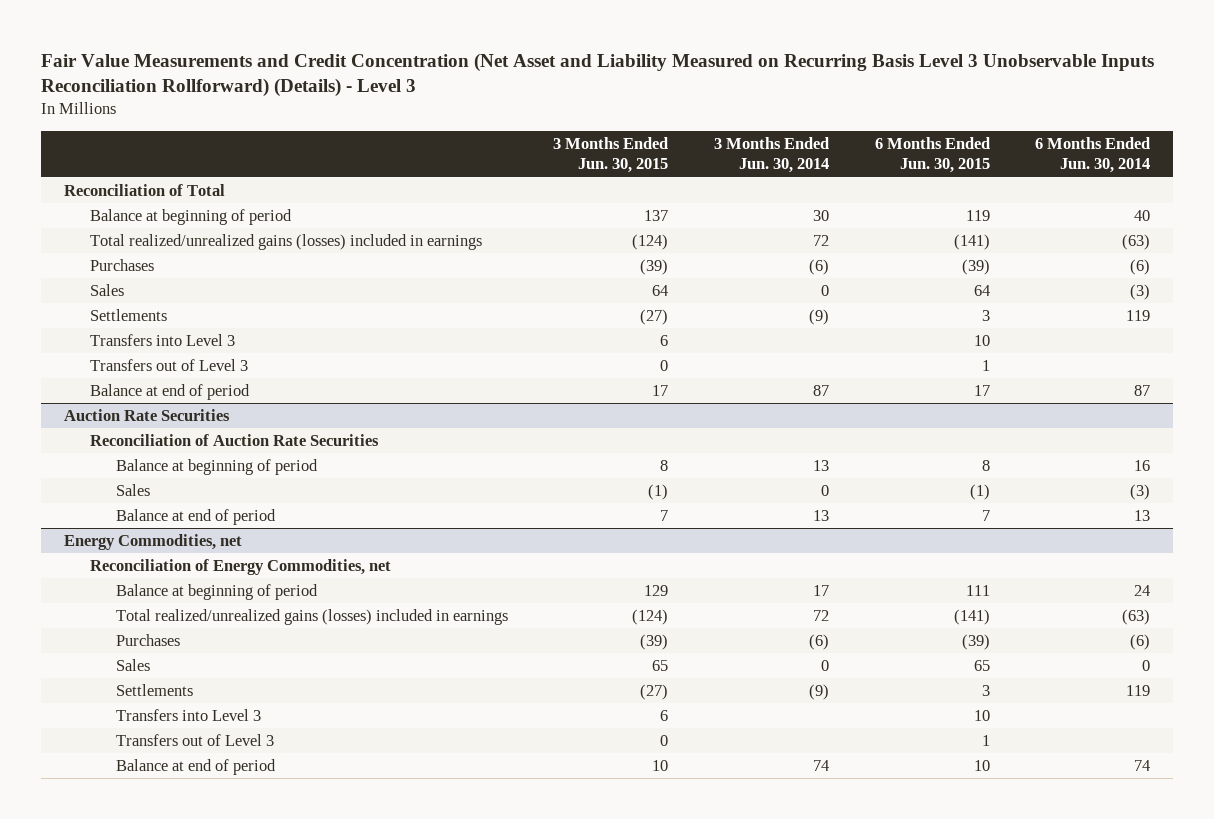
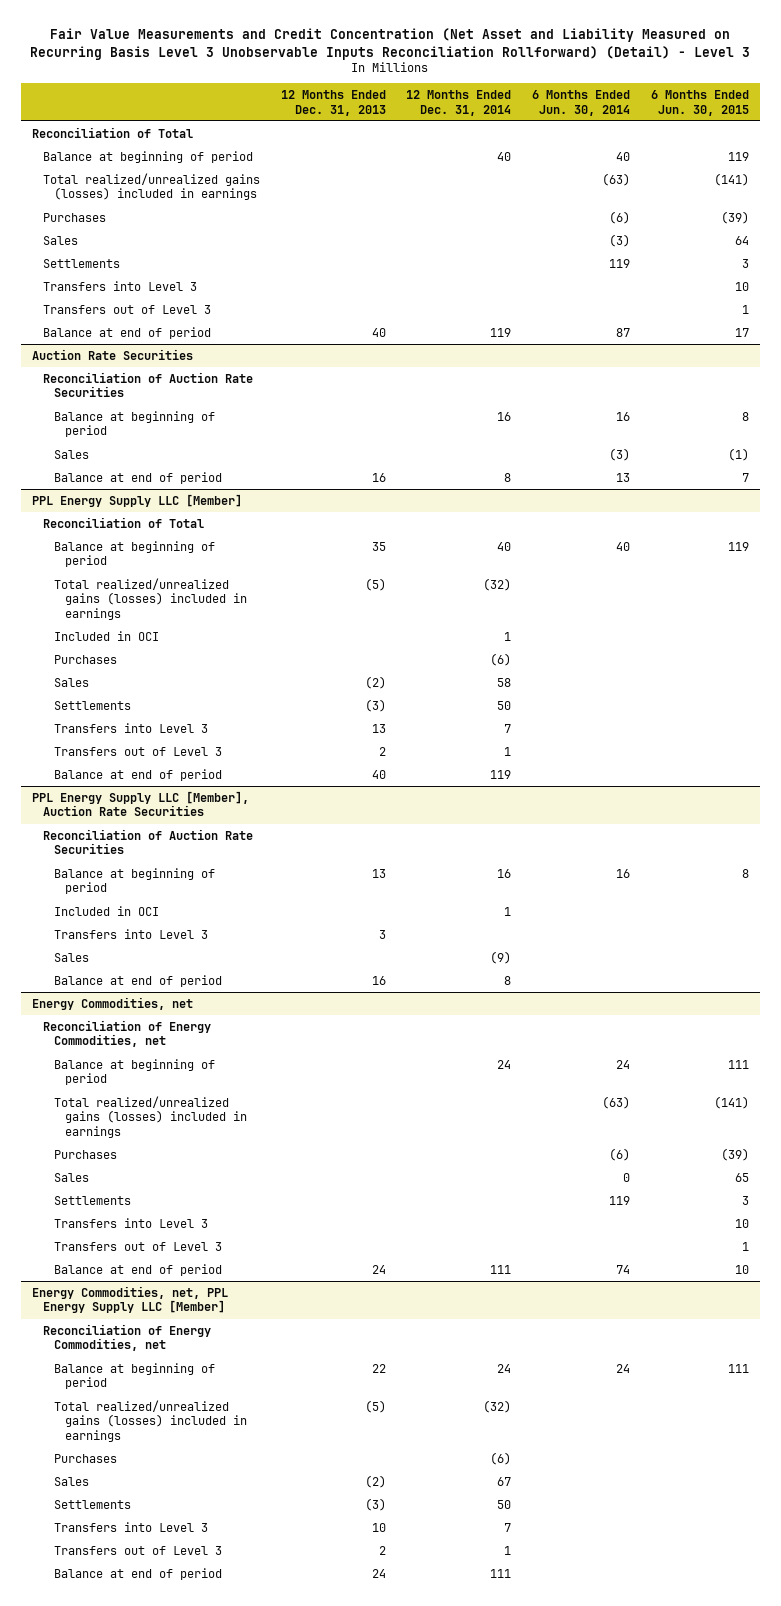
- Fair Value Measurements and Credit Concentration (Net Asset and Liability Measured on Recurring Basis Level 3 Unobservable Inputs Reconciliation Rollforward) (Details) - Level 3
+ Fair Value Measurements and Credit Concentration (Net Asset and Liability Measured on Recurring Basis Level 3 Unobservable Inputs Reconciliation Rollforward) (Detail) - Level 3
- | 3 Months Ended Jun. 30, 2015 | 3 Months Ended Jun. 30, 2014 | 6 Months Ended Jun. 30, 2015 | 6 Months Ended Jun. 30, 2014
+ | 12 Months Ended Dec. 31, 2013 | 12 Months Ended Dec. 31, 2014 | 6 Months Ended Jun. 30, 2014 | 6 Months Ended Jun. 30, 2015
+ PPL Energy Supply LLC [Member]
+ Reconciliation of Total
+ Balance at beginning of period | 35 | 40 | 40 | 119
+ Total realized/unrealized gains (losses) included in earnings | (5) | (32) | |
+ Included in OCI | | 1 | |
+ Purchases | | (6) | |
+ Sales | (2) | 58 | |
+ Settlements | (3) | 50 | |
+ Transfers into Level 3 | 13 | 7 | |
+ Transfers out of Level 3 | 2 | 1 | |
+ Balance at end of period | 40 | 119 | |
+ PPL Energy Supply LLC [Member], Auction Rate Securities
+ Reconciliation of Auction Rate Securities
+ Balance at beginning of period | 13 | 16 | 16 | 8
+ Included in OCI | | 1 | |
+ Transfers into Level 3 | 3 | | |
+ Sales | | (9) | |
+ Balance at end of period | 16 | 8 | |
+ Energy Commodities, net, PPL Energy Supply LLC [Member]
+ Reconciliation of Energy Commodities, net
+ Balance at beginning of period | 22 | 24 | 24 | 111
+ Total realized/unrealized gains (losses) included in earnings | (5) | (32) | |
+ Purchases | | (6) | |
+ Sales | (2) | 67 | |
+ Settlements | (3) | 50 | |
+ Transfers into Level 3 | 10 | 7 | |
+ Transfers out of Level 3 | 2 | 1 | |
+ Balance at end of period | 24 | 111 | |

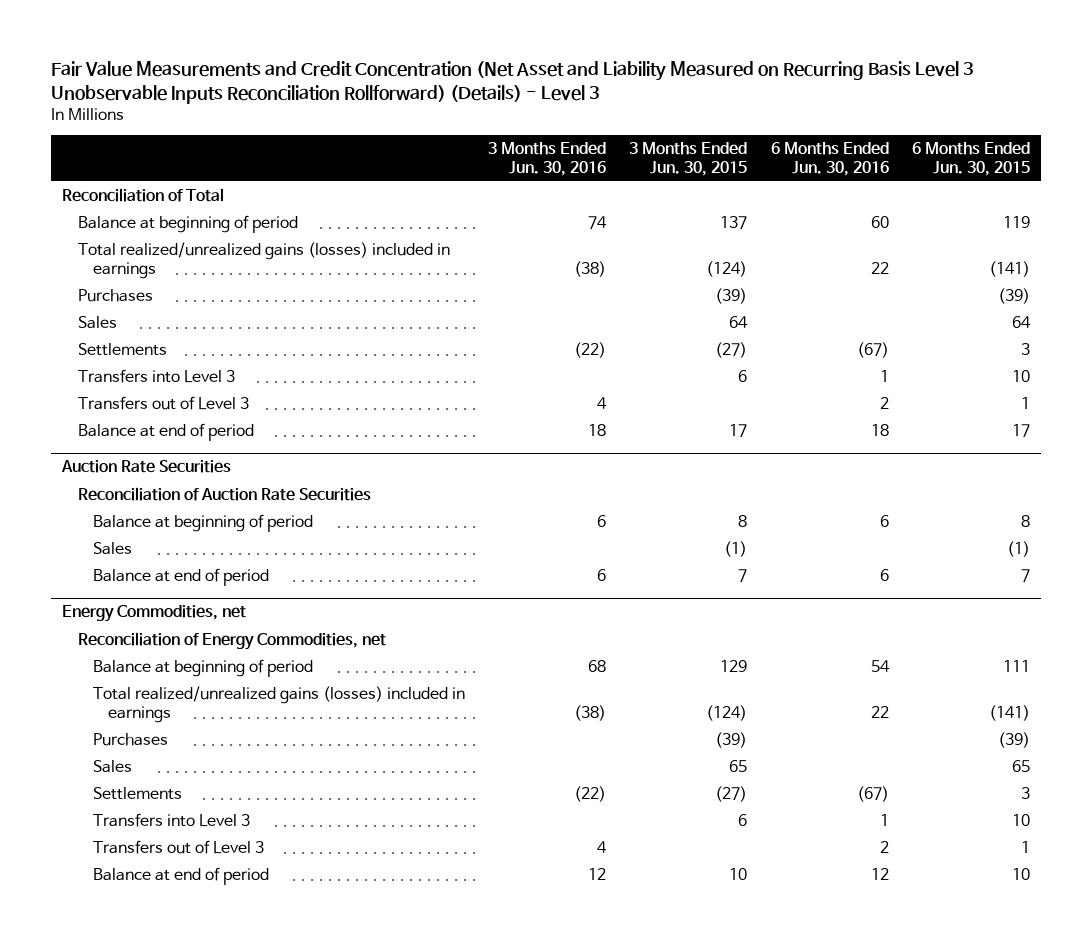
- Fair Value Measurements and Credit Concentration (Net Asset and Liability Measured on Recurring Basis Level 3 Unobservable Inputs Reconciliation Rollforward) (Detail) - Level 3
+ Fair Value Measurements and Credit Concentration (Net Asset and Liability Measured on Recurring Basis Level 3 Unobservable Inputs Reconciliation Rollforward) (Details) - Level 3
- | 12 Months Ended Dec. 31, 2013 | 12 Months Ended Dec. 31, 2014 | 6 Months Ended Jun. 30, 2014 | 6 Months Ended Jun. 30, 2015
+ | 3 Months Ended Jun. 30, 2016 | 3 Months Ended Jun. 30, 2015 | 6 Months Ended Jun. 30, 2016 | 6 Months Ended Jun. 30, 2015
- PPL Energy Supply LLC [Member]
- Reconciliation of Total
- Balance at beginning of period | 35 | 40 | 40 | 119
- Total realized/unrealized gains (losses) included in earnings | (5) | (32) | |
- Included in OCI | | 1 | |
- Purchases | | (6) | |
- Sales | (2) | 58 | |
- Settlements | (3) | 50 | |
- Transfers into Level 3 | 13 | 7 | |
- Transfers out of Level 3 | 2 | 1 | |
- Balance at end of period | 40 | 119 | |
- PPL Energy Supply LLC [Member], Auction Rate Securities
- Reconciliation of Auction Rate Securities
- Balance at beginning of period | 13 | 16 | 16 | 8
- Included in OCI | | 1 | |
- Transfers into Level 3 | 3 | | |
- Sales | | (9) | |
- Balance at end of period | 16 | 8 | |
- Energy Commodities, net, PPL Energy Supply LLC [Member]
- Reconciliation of Energy Commodities, net
- Balance at beginning of period | 22 | 24 | 24 | 111
- Total realized/unrealized gains (losses) included in earnings | (5) | (32) | |
- Purchases | | (6) | |
- Sales | (2) | 67 | |
- Settlements | (3) | 50 | |
- Transfers into Level 3 | 10 | 7 | |
- Transfers out of Level 3 | 2 | 1 | |
- Balance at end of period | 24 | 111 | |

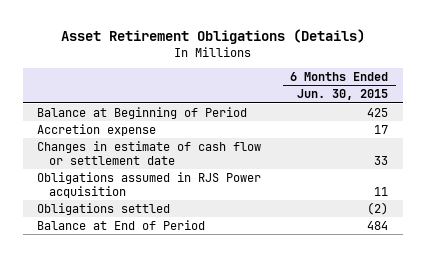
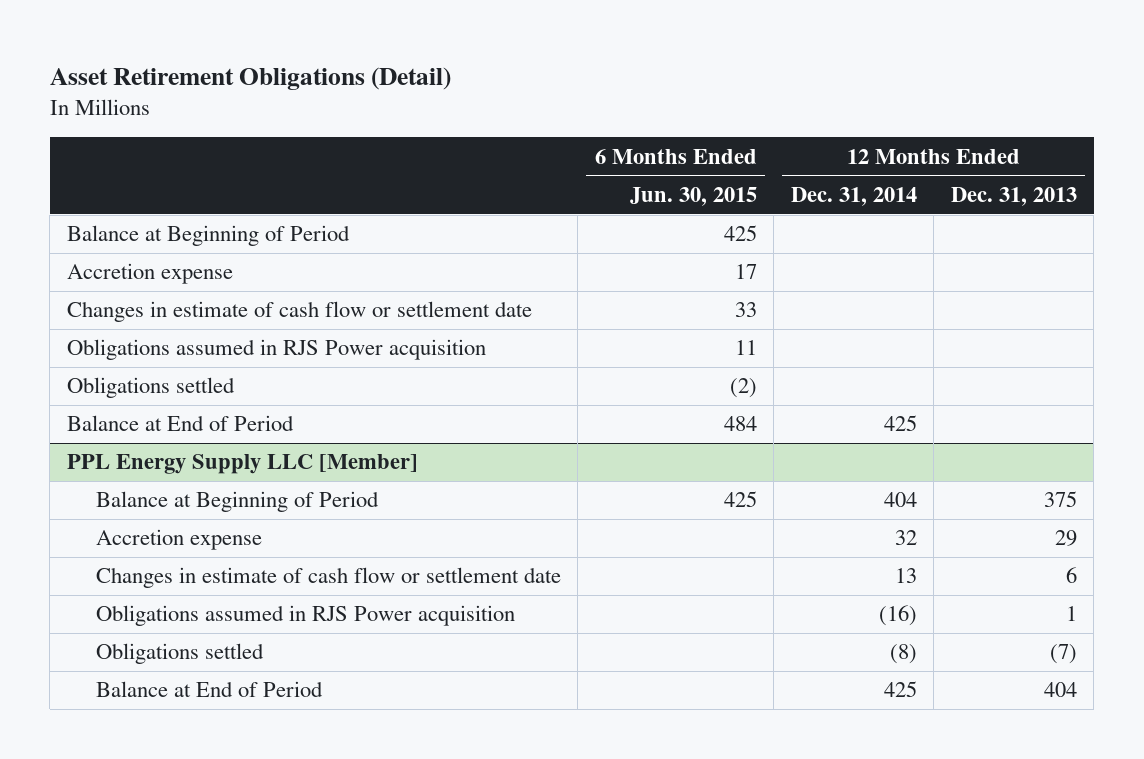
- Asset Retirement Obligations (Details)
+ Asset Retirement Obligations (Detail)
- | 6 Months Ended Jun. 30, 2015
+ | 6 Months Ended Jun. 30, 2015 | 12 Months Ended Dec. 31, 2014 | 12 Months Ended Dec. 31, 2013
+ PPL Energy Supply LLC [Member]
+ Balance at Beginning of Period | 425 | 404 | 375
+ Accretion expense | | 32 | 29
+ Changes in estimate of cash flow or settlement date | | 13 | 6
+ Obligations assumed in RJS Power acquisition | | (16) | 1
+ Obligations settled | | (8) | (7)
+ Balance at End of Period | | 425 | 404

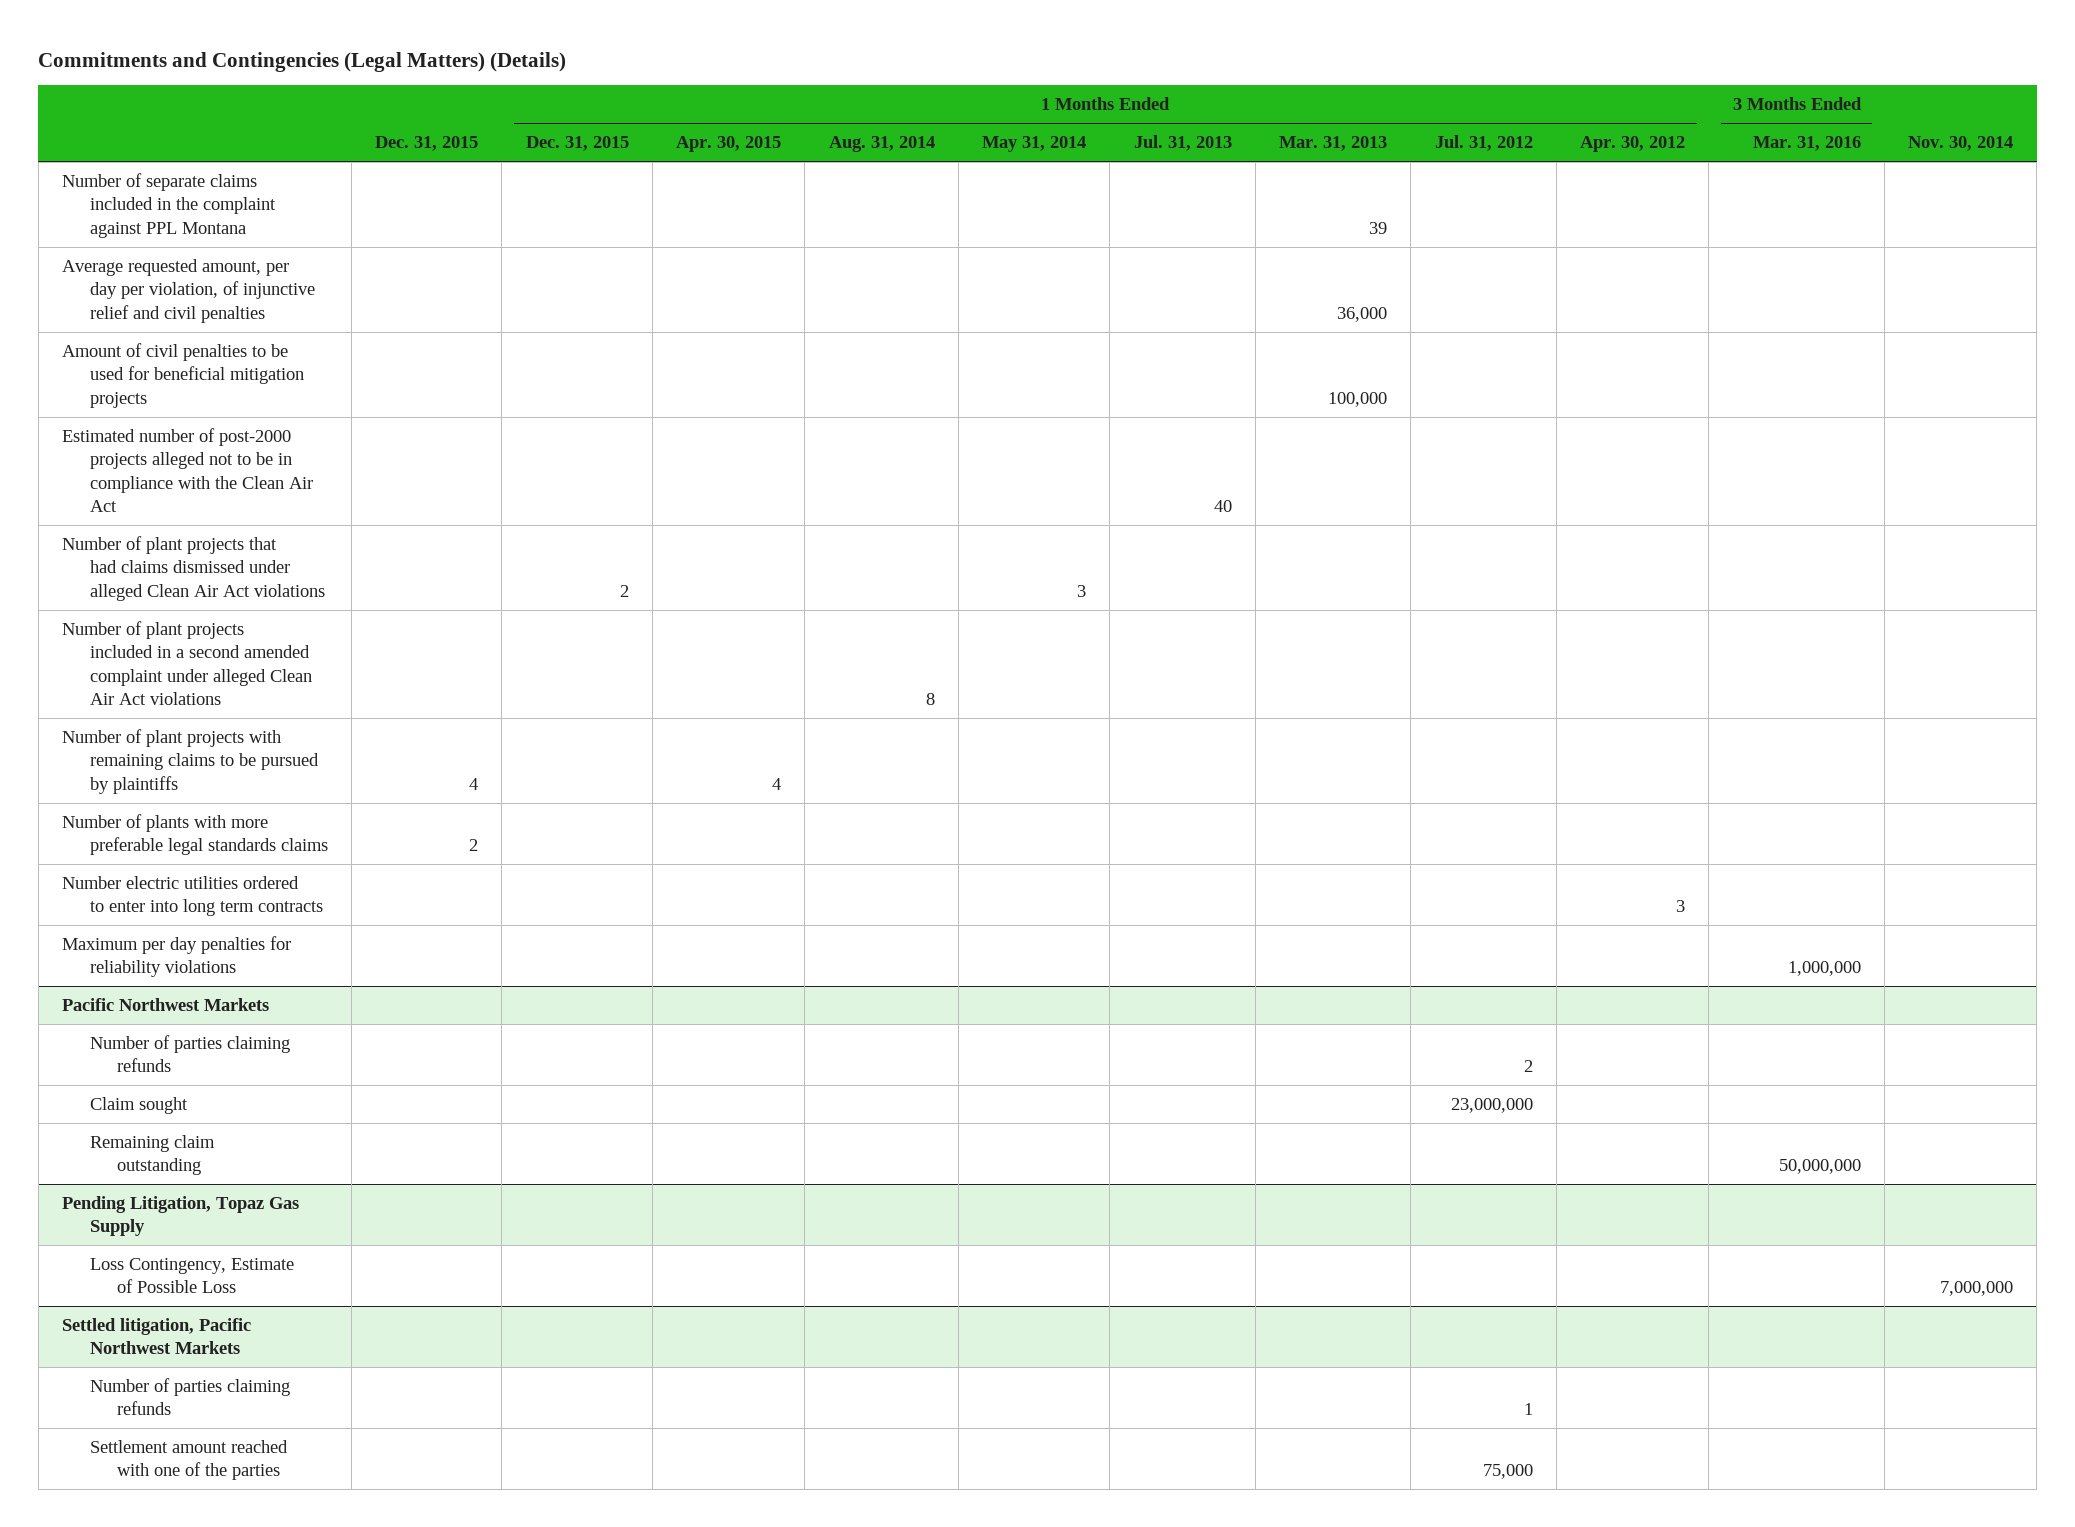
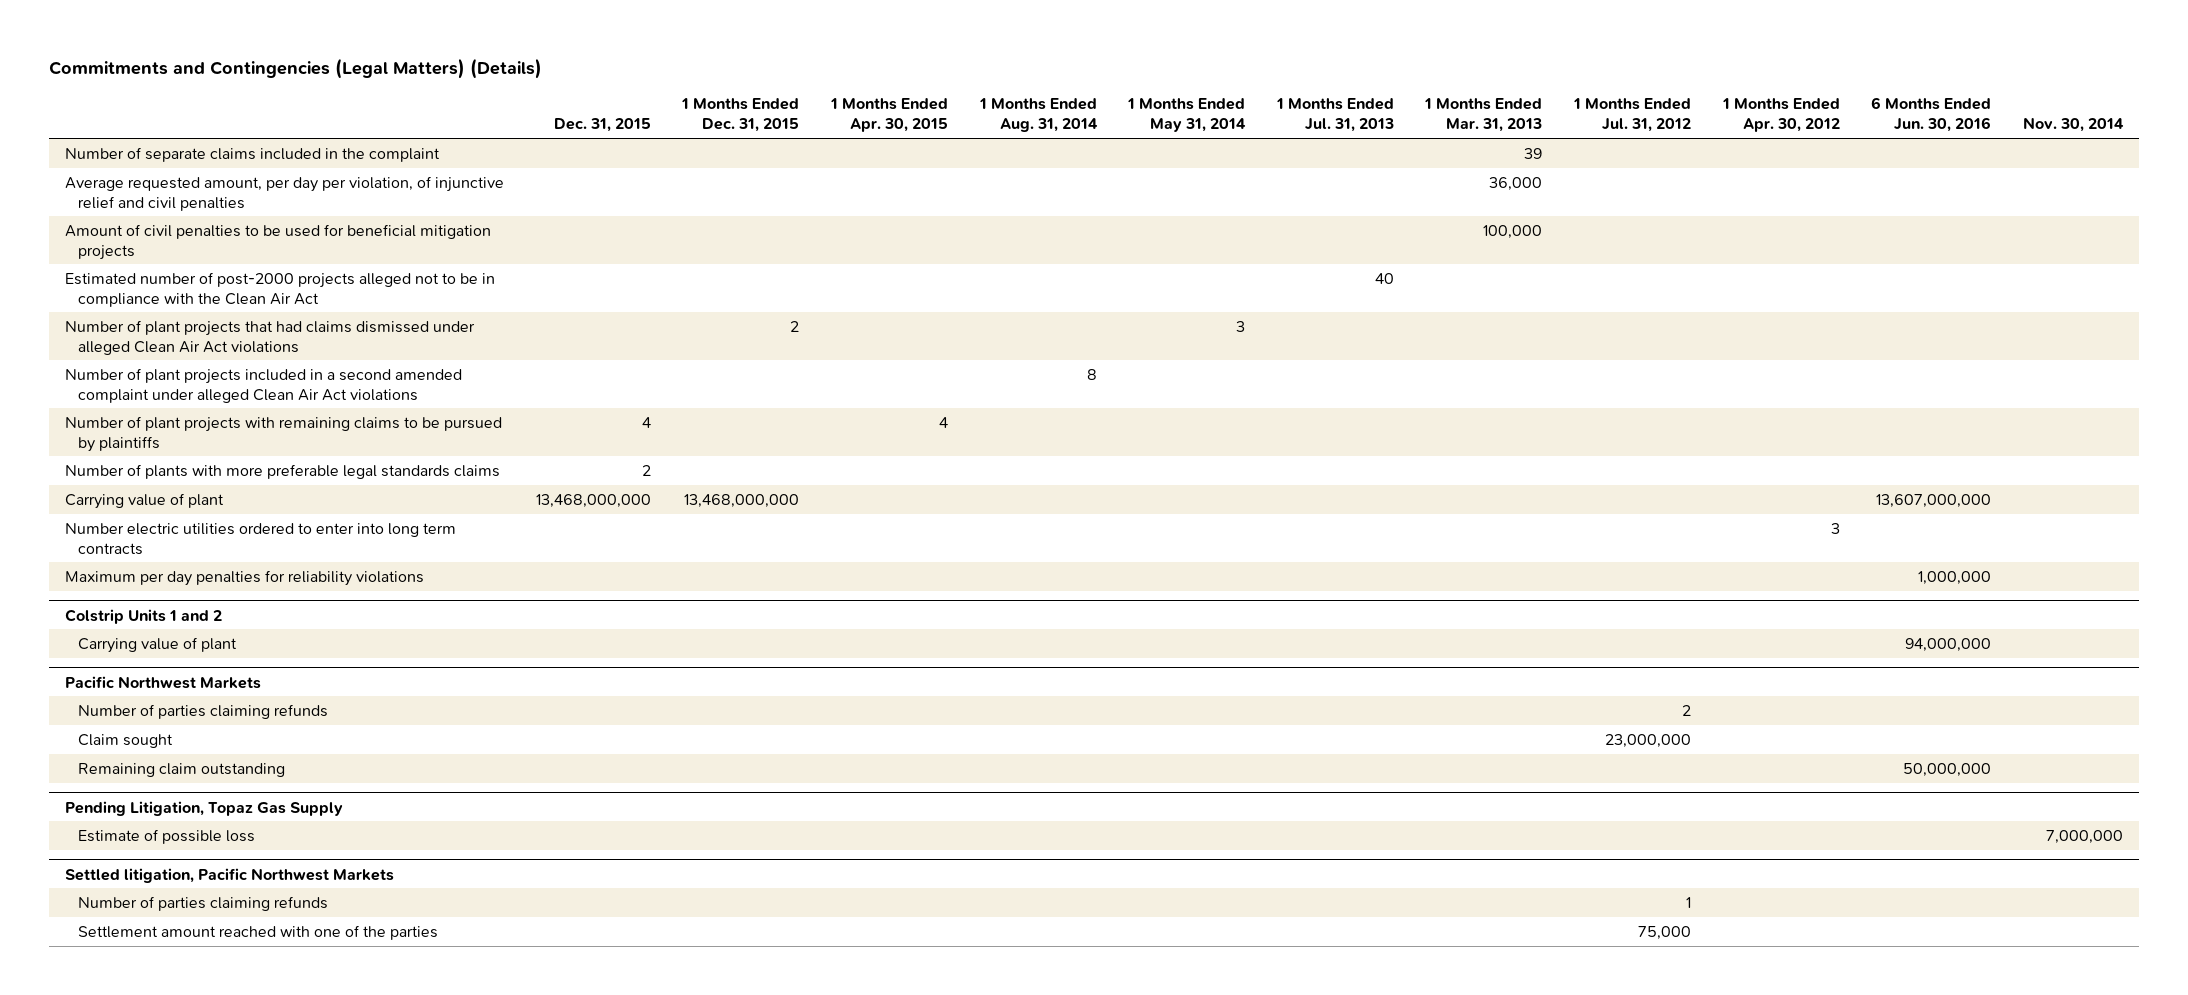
- | Dec. 31, 2015 | 1 Months Ended Dec. 31, 2015 | 1 Months Ended Apr. 30, 2015 | 1 Months Ended Aug. 31, 2014 | 1 Months Ended May 31, 2014 | 1 Months Ended Jul. 31, 2013 | 1 Months Ended Mar. 31, 2013 | 1 Months Ended Jul. 31, 2012 | 1 Months Ended Apr. 30, 2012 | 3 Months Ended Mar. 31, 2016 | Nov. 30, 2014
+ | Dec. 31, 2015 | 1 Months Ended Dec. 31, 2015 | 1 Months Ended Apr. 30, 2015 | 1 Months Ended Aug. 31, 2014 | 1 Months Ended May 31, 2014 | 1 Months Ended Jul. 31, 2013 | 1 Months Ended Mar. 31, 2013 | 1 Months Ended Jul. 31, 2012 | 1 Months Ended Apr. 30, 2012 | 6 Months Ended Jun. 30, 2016 | Nov. 30, 2014
- Number of separate claims included in the complaint against PPL Montana | | | | | | | 39 | | | |
+ Number of separate claims included in the complaint | | | | | | | 39 | | | |
+ Carrying value of plant | 13,468,000,000 | 13,468,000,000 | | | | | | | | 13,607,000,000 |
+ Colstrip Units 1 and 2
+ Carrying value of plant | | | | | | | | | | 94,000,000 |
@ Pending Litigation, Topaz Gas Supply
- Loss Contingency, Estimate of Possible Loss | | | | | | | | | | | 7,000,000
+ Estimate of possible loss | | | | | | | | | | | 7,000,000

